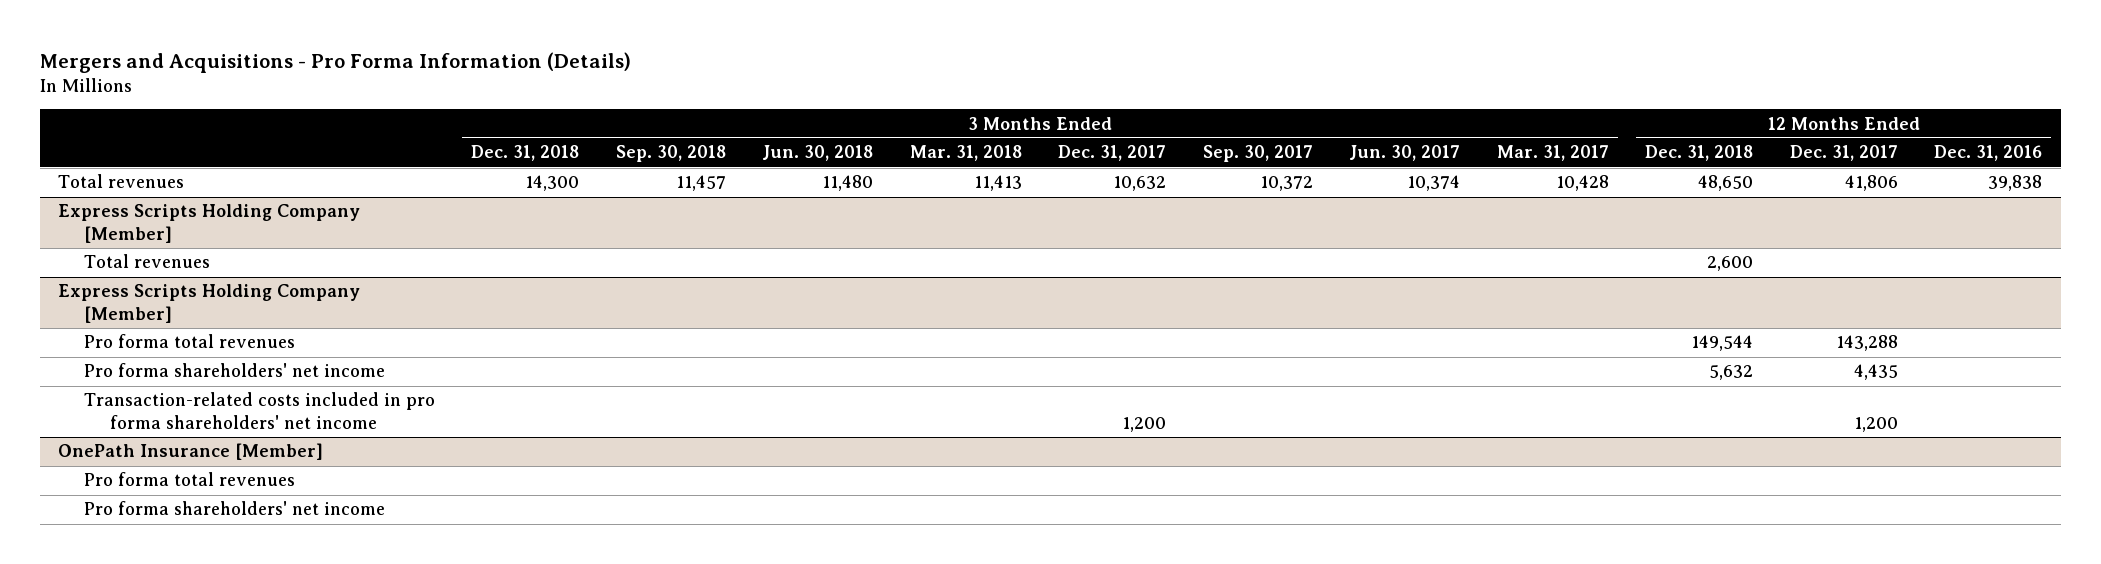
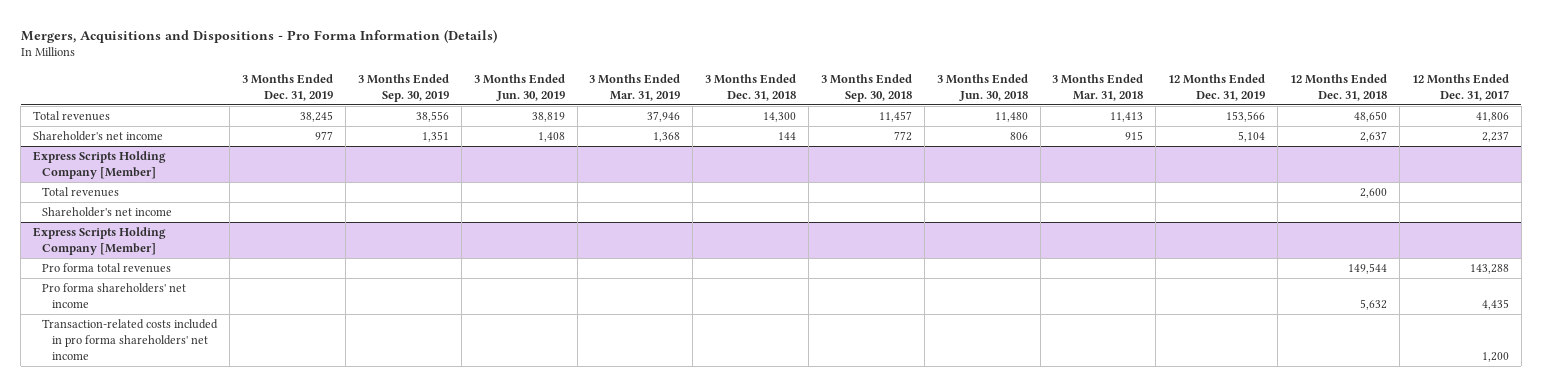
- Mergers and Acquisitions - Pro Forma Information (Details)
+ Mergers, Acquisitions and Dispositions - Pro Forma Information (Details)
- | 3 Months Ended Dec. 31, 2018 | 3 Months Ended Sep. 30, 2018 | 3 Months Ended Jun. 30, 2018 | 3 Months Ended Mar. 31, 2018 | 3 Months Ended Dec. 31, 2017 | 3 Months Ended Sep. 30, 2017 | 3 Months Ended Jun. 30, 2017 | 3 Months Ended Mar. 31, 2017 | 12 Months Ended Dec. 31, 2018 | 12 Months Ended Dec. 31, 2017 | 12 Months Ended Dec. 31, 2016
+ | 3 Months Ended Dec. 31, 2019 | 3 Months Ended Sep. 30, 2019 | 3 Months Ended Jun. 30, 2019 | 3 Months Ended Mar. 31, 2019 | 3 Months Ended Dec. 31, 2018 | 3 Months Ended Sep. 30, 2018 | 3 Months Ended Jun. 30, 2018 | 3 Months Ended Mar. 31, 2018 | 12 Months Ended Dec. 31, 2019 | 12 Months Ended Dec. 31, 2018 | 12 Months Ended Dec. 31, 2017
+ Shareholder's net income | 977 | 1,351 | 1,408 | 1,368 | 144 | 772 | 806 | 915 | 5,104 | 2,637 | 2,237
@ Express Scripts Holding Company [Member]
+ Shareholder's net income
- OnePath Insurance [Member]
- Pro forma total revenues
- Pro forma shareholders' net income

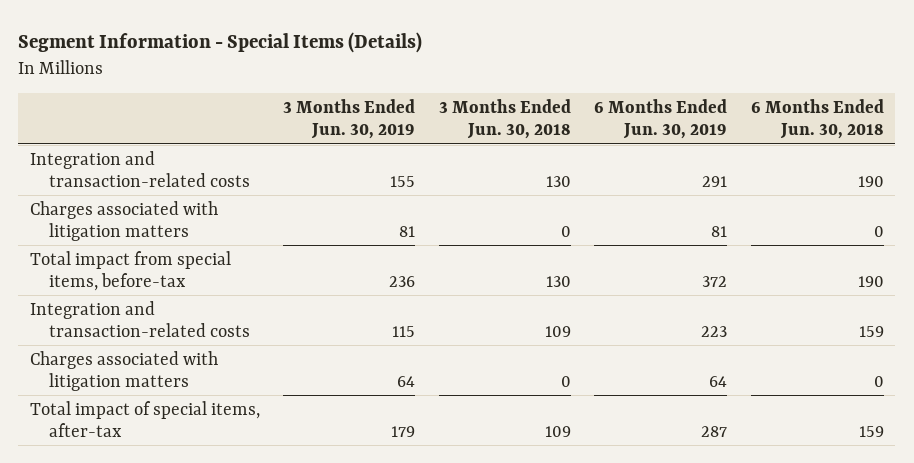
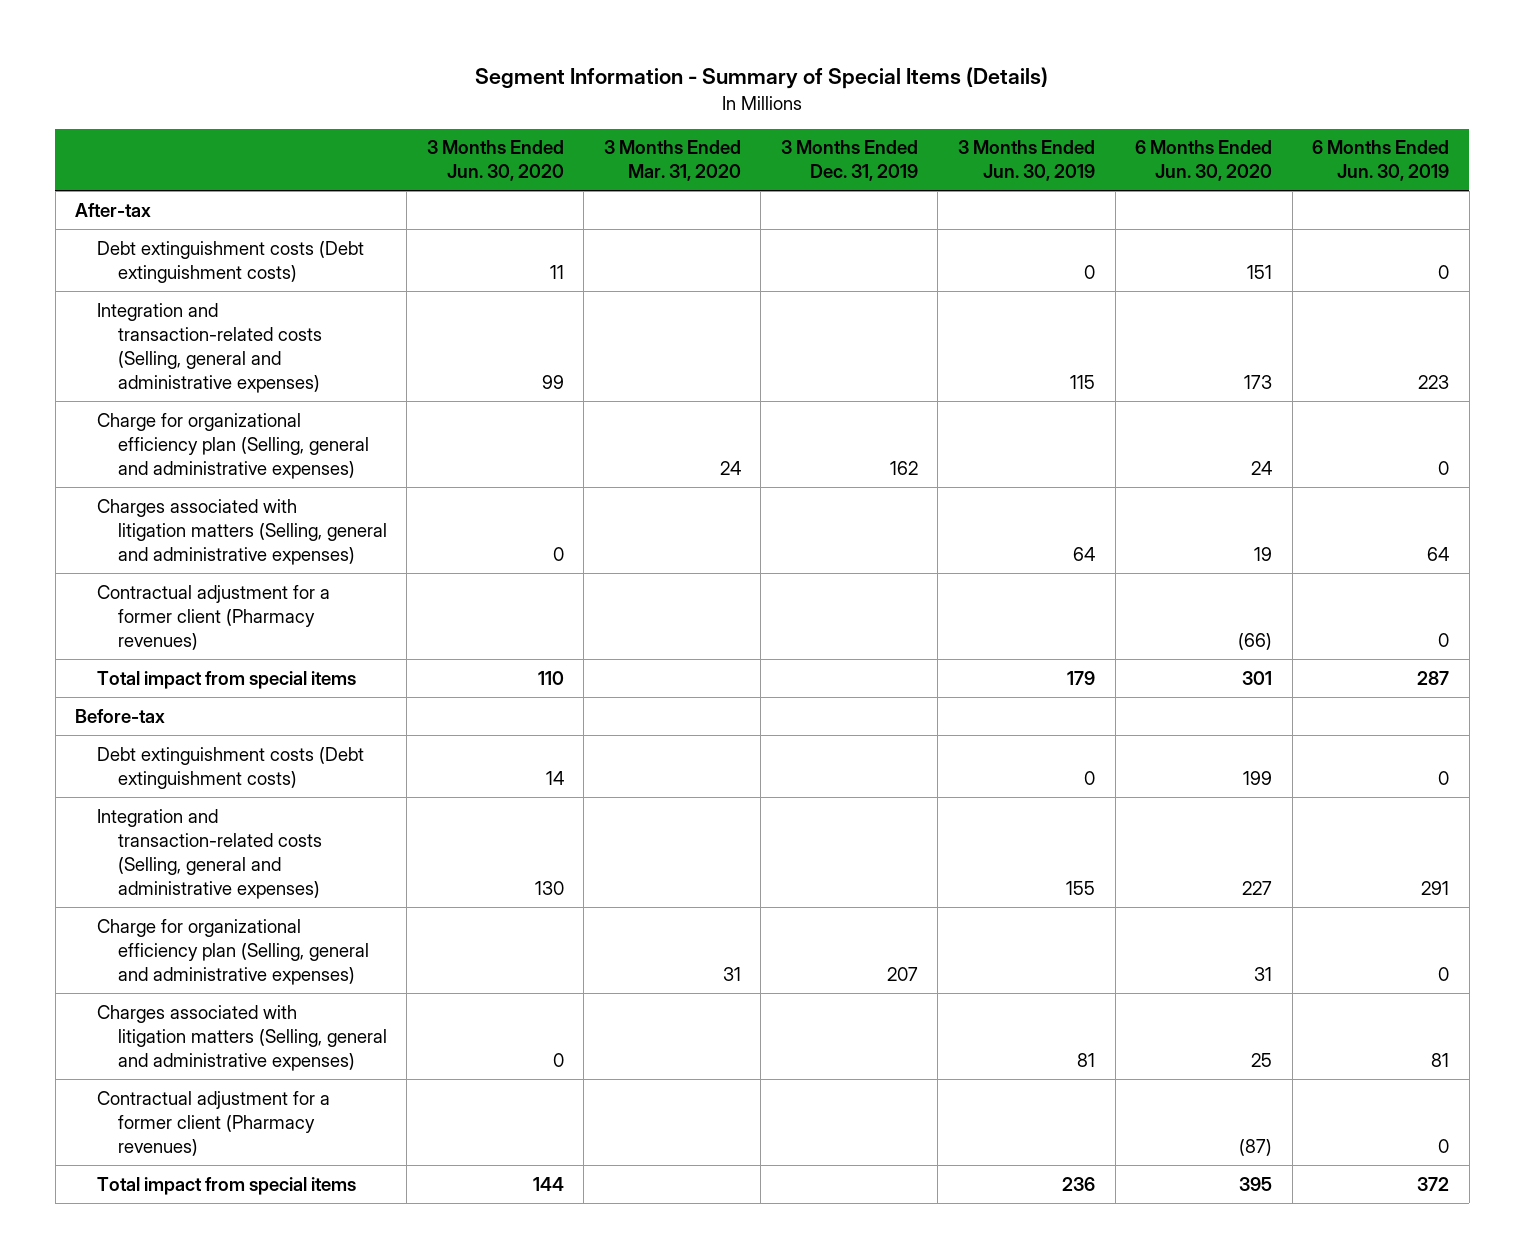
- Segment Information - Special Items (Details)
+ Segment Information - Summary of Special Items (Details)
- | 3 Months Ended Jun. 30, 2019 | 3 Months Ended Jun. 30, 2018 | 6 Months Ended Jun. 30, 2019 | 6 Months Ended Jun. 30, 2018
+ | 3 Months Ended Jun. 30, 2020 | 3 Months Ended Mar. 31, 2020 | 3 Months Ended Dec. 31, 2019 | 3 Months Ended Jun. 30, 2019 | 6 Months Ended Jun. 30, 2020 | 6 Months Ended Jun. 30, 2019
- Integration and transaction-related costs | 155 | 130 | 291 | 190
- Charges associated with litigation matters | 81 | 0 | 81 | 0
- Total impact from special items, before-tax | 236 | 130 | 372 | 190
- Integration and transaction-related costs | 115 | 109 | 223 | 159
- Charges associated with litigation matters | 64 | 0 | 64 | 0
- Total impact of special items, after-tax | 179 | 109 | 287 | 159
+ After-tax
+ Debt extinguishment costs (Debt extinguishment costs) | 11 | | | 0 | 151 | 0
+ Integration and transaction-related costs (Selling, general and administrative expenses) | 99 | | | 115 | 173 | 223
+ Charge for organizational efficiency plan (Selling, general and administrative expenses) | | 24 | 162 | | 24 | 0
+ Charges associated with litigation matters (Selling, general and administrative expenses) | 0 | | | 64 | 19 | 64
+ Contractual adjustment for a former client (Pharmacy revenues) | | | | | (66) | 0
+ Total impact from special items | 110 | | | 179 | 301 | 287
+ Before-tax
+ Debt extinguishment costs (Debt extinguishment costs) | 14 | | | 0 | 199 | 0
+ Integration and transaction-related costs (Selling, general and administrative expenses) | 130 | | | 155 | 227 | 291
+ Charge for organizational efficiency plan (Selling, general and administrative expenses) | | 31 | 207 | | 31 | 0
+ Charges associated with litigation matters (Selling, general and administrative expenses) | 0 | | | 81 | 25 | 81
+ Contractual adjustment for a former client (Pharmacy revenues) | | | | | (87) | 0
+ Total impact from special items | 144 | | | 236 | 395 | 372

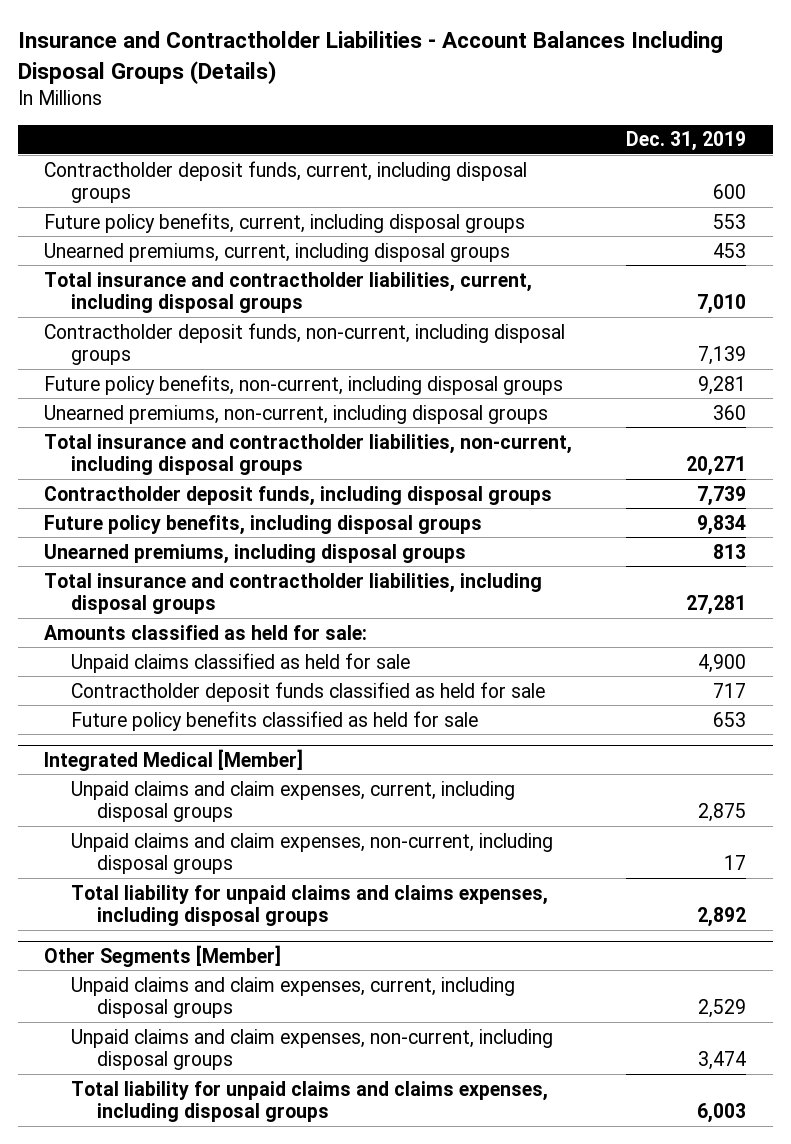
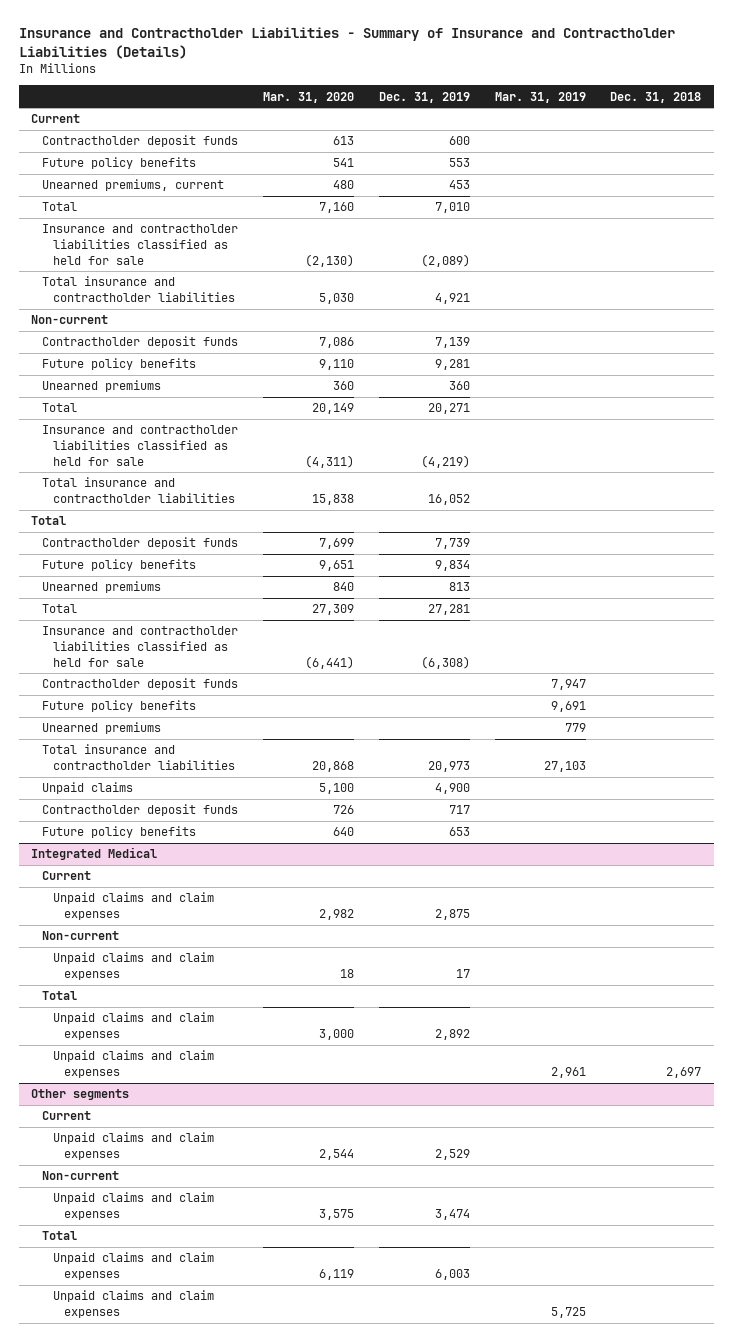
- Insurance and Contractholder Liabilities - Account Balances Including Disposal Groups (Details)
+ Insurance and Contractholder Liabilities - Summary of Insurance and Contractholder Liabilities (Details)
- | Dec. 31, 2019
+ | Mar. 31, 2020 | Dec. 31, 2019 | Mar. 31, 2019 | Dec. 31, 2018
- Contractholder deposit funds, current, including disposal groups | 600
- Future policy benefits, current, including disposal groups | 553
- Unearned premiums, current, including disposal groups | 453
- Total insurance and contractholder liabilities, current, including disposal groups | 7,010
- Contractholder deposit funds, non-current, including disposal groups | 7,139
- Future policy benefits, non-current, including disposal groups | 9,281
- Unearned premiums, non-current, including disposal groups | 360
- Total insurance and contractholder liabilities, non-current, including disposal groups | 20,271
- Contractholder deposit funds, including disposal groups | 7,739
- Future policy benefits, including disposal groups | 9,834
- Unearned premiums, including disposal groups | 813
- Total insurance and contractholder liabilities, including disposal groups | 27,281
- Amounts classified as held for sale:
- Unpaid claims classified as held for sale | 4,900
- Contractholder deposit funds classified as held for sale | 717
- Future policy benefits classified as held for sale | 653
- Integrated Medical [Member]
- Unpaid claims and claim expenses, current, including disposal groups | 2,875
- Unpaid claims and claim expenses, non-current, including disposal groups | 17
- Total liability for unpaid claims and claims expenses, including disposal groups | 2,892
- Other Segments [Member]
- Unpaid claims and claim expenses, current, including disposal groups | 2,529
- Unpaid claims and claim expenses, non-current, including disposal groups | 3,474
- Total liability for unpaid claims and claims expenses, including disposal groups | 6,003
+ Current
+ Contractholder deposit funds | 613 | 600 | |
+ Future policy benefits | 541 | 553 | |
+ Unearned premiums, current | 480 | 453 | |
+ Total | 7,160 | 7,010 | |
+ Insurance and contractholder liabilities classified as held for sale | (2,130) | (2,089) | |
+ Total insurance and contractholder liabilities | 5,030 | 4,921 | |
+ Non-current
+ Contractholder deposit funds | 7,086 | 7,139 | |
+ Future policy benefits | 9,110 | 9,281 | |
+ Unearned premiums | 360 | 360 | |
+ Total | 20,149 | 20,271 | |
+ Insurance and contractholder liabilities classified as held for sale | (4,311) | (4,219) | |
+ Total insurance and contractholder liabilities | 15,838 | 16,052 | |
+ Total
+ Contractholder deposit funds | 7,699 | 7,739 | |
+ Future policy benefits | 9,651 | 9,834 | |
+ Unearned premiums | 840 | 813 | |
+ Total | 27,309 | 27,281 | |
+ Insurance and contractholder liabilities classified as held for sale | (6,441) | (6,308) | |
+ Contractholder deposit funds | | | 7,947 |
+ Future policy benefits | | | 9,691 |
+ Unearned premiums | | | 779 |
+ Total insurance and contractholder liabilities | 20,868 | 20,973 | 27,103 |
+ Unpaid claims | 5,100 | 4,900 | |
+ Contractholder deposit funds | 726 | 717 | |
+ Future policy benefits | 640 | 653 | |
+ Integrated Medical
+ Current
+ Unpaid claims and claim expenses | 2,982 | 2,875 | |
+ Non-current
+ Unpaid claims and claim expenses | 18 | 17 | |
+ Total
+ Unpaid claims and claim expenses | 3,000 | 2,892 | |
+ Unpaid claims and claim expenses | | | 2,961 | 2,697
+ Other segments
+ Current
+ Unpaid claims and claim expenses | 2,544 | 2,529 | |
+ Non-current
+ Unpaid claims and claim expenses | 3,575 | 3,474 | |
+ Total
+ Unpaid claims and claim expenses | 6,119 | 6,003 | |
+ Unpaid claims and claim expenses | | | 5,725 |

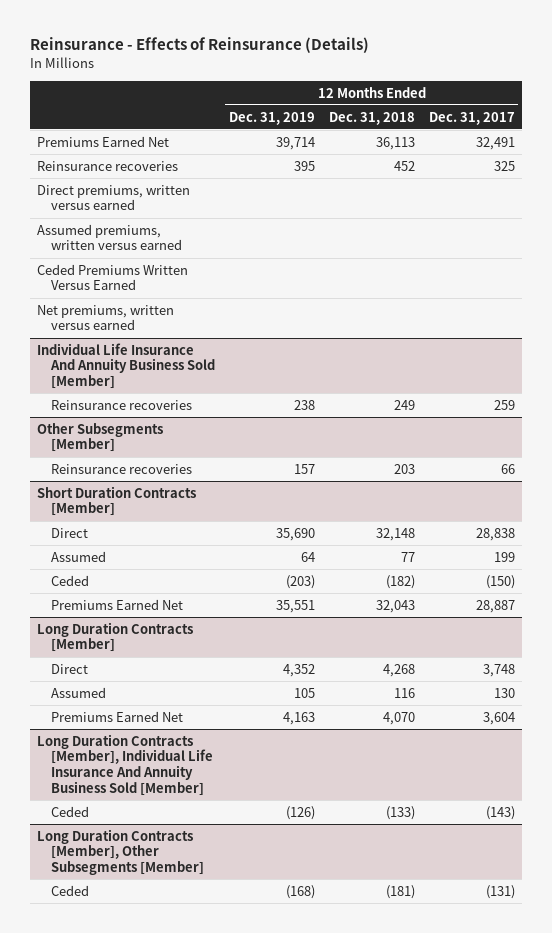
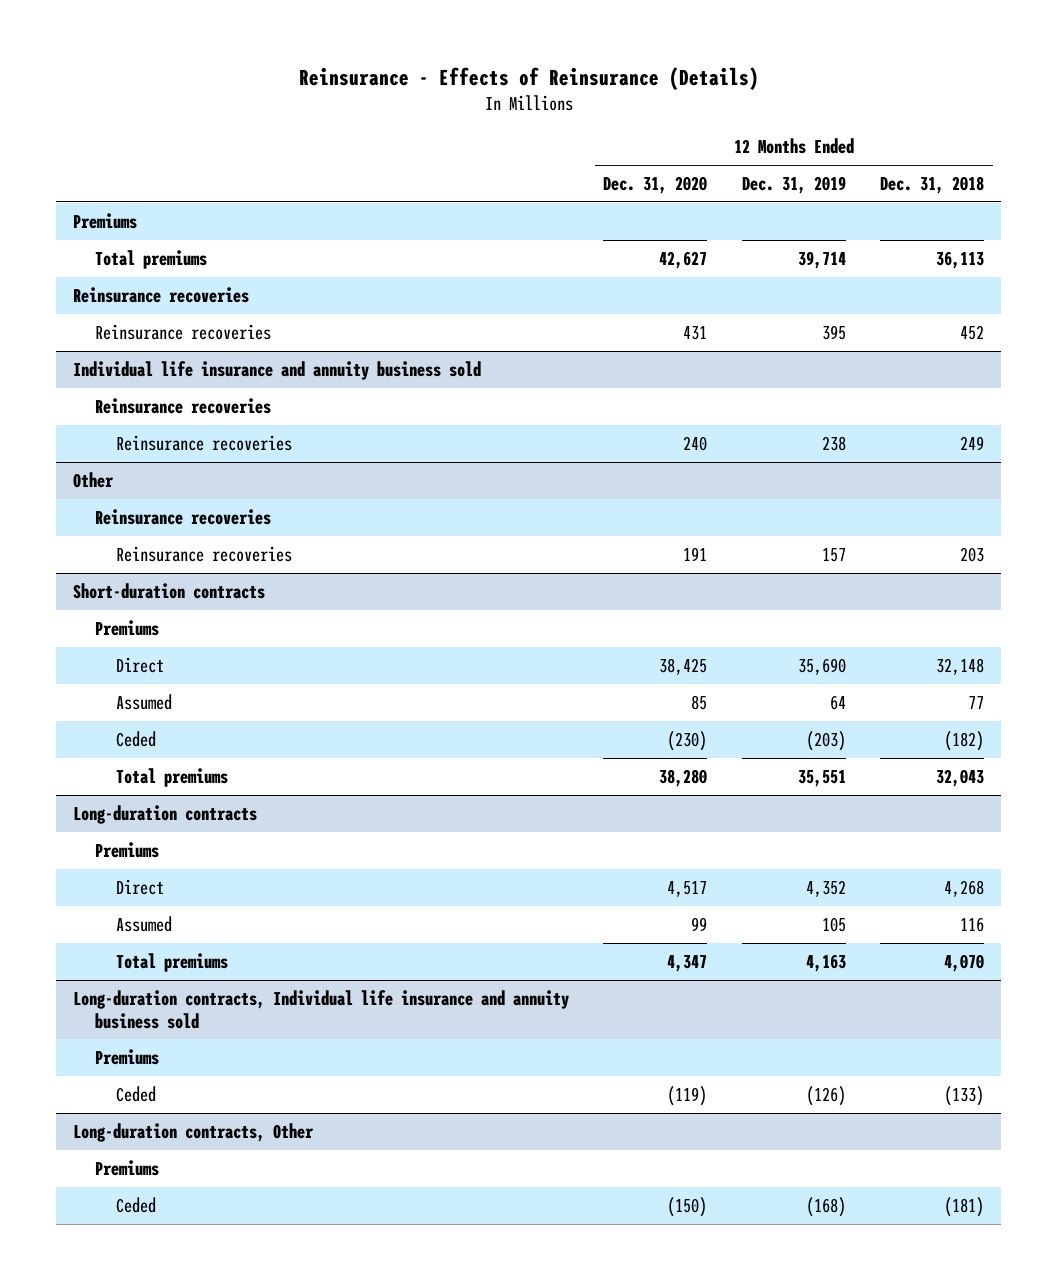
- | 12 Months Ended Dec. 31, 2019 | 12 Months Ended Dec. 31, 2018 | 12 Months Ended Dec. 31, 2017
+ | 12 Months Ended Dec. 31, 2020 | 12 Months Ended Dec. 31, 2019 | 12 Months Ended Dec. 31, 2018
- Premiums Earned Net | 39,714 | 36,113 | 32,491
+ Premiums
+ Total premiums | 42,627 | 39,714 | 36,113
+ Reinsurance recoveries
- Direct premiums, written versus earned
- Assumed premiums, written versus earned
- Ceded Premiums Written Versus Earned
- Net premiums, written versus earned
- Individual Life Insurance And Annuity Business Sold [Member]
+ Individual life insurance and annuity business sold
+ Reinsurance recoveries
- Other Subsegments [Member]
+ Other
+ Reinsurance recoveries
- Short Duration Contracts [Member]
+ Short-duration contracts
+ Premiums
- Premiums Earned Net | 35,551 | 32,043 | 28,887
- Long Duration Contracts [Member]
+ Total premiums | 38,280 | 35,551 | 32,043
+ Long-duration contracts
+ Premiums
- Premiums Earned Net | 4,163 | 4,070 | 3,604
- Long Duration Contracts [Member], Individual Life Insurance And Annuity Business Sold [Member]
+ Total premiums | 4,347 | 4,163 | 4,070
+ Long-duration contracts, Individual life insurance and annuity business sold
+ Premiums
- Long Duration Contracts [Member], Other Subsegments [Member]
+ Long-duration contracts, Other
+ Premiums

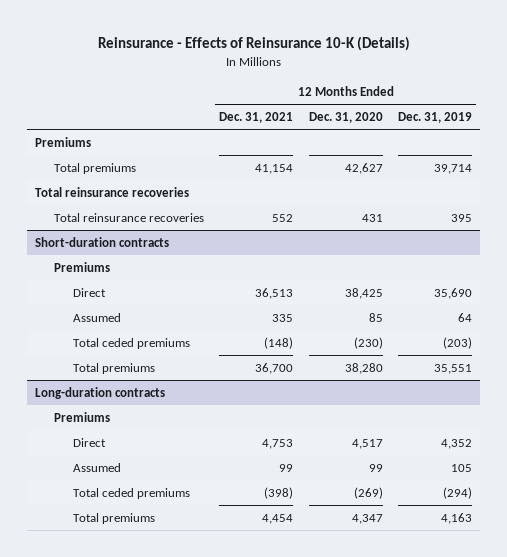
- Reinsurance - Effects of Reinsurance (Details)
+ Reinsurance - Effects of Reinsurance 10-K (Details)
- | 12 Months Ended Dec. 31, 2020 | 12 Months Ended Dec. 31, 2019 | 12 Months Ended Dec. 31, 2018
+ | 12 Months Ended Dec. 31, 2021 | 12 Months Ended Dec. 31, 2020 | 12 Months Ended Dec. 31, 2019
- Reinsurance recoveries
- Reinsurance recoveries | 431 | 395 | 452
- Individual life insurance and annuity business sold
- Reinsurance recoveries
- Reinsurance recoveries | 240 | 238 | 249
- Other
- Reinsurance recoveries
- Reinsurance recoveries | 191 | 157 | 203
+ Total reinsurance recoveries
+ Total reinsurance recoveries | 552 | 431 | 395
@ Short-duration contracts
- Ceded | (230) | (203) | (182)
+ Total ceded premiums | (148) | (230) | (203)
@ Long-duration contracts
+ Total ceded premiums | (398) | (269) | (294)
- Long-duration contracts, Individual life insurance and annuity business sold
- Premiums
- Ceded | (119) | (126) | (133)
- Long-duration contracts, Other
- Premiums
- Ceded | (150) | (168) | (181)

